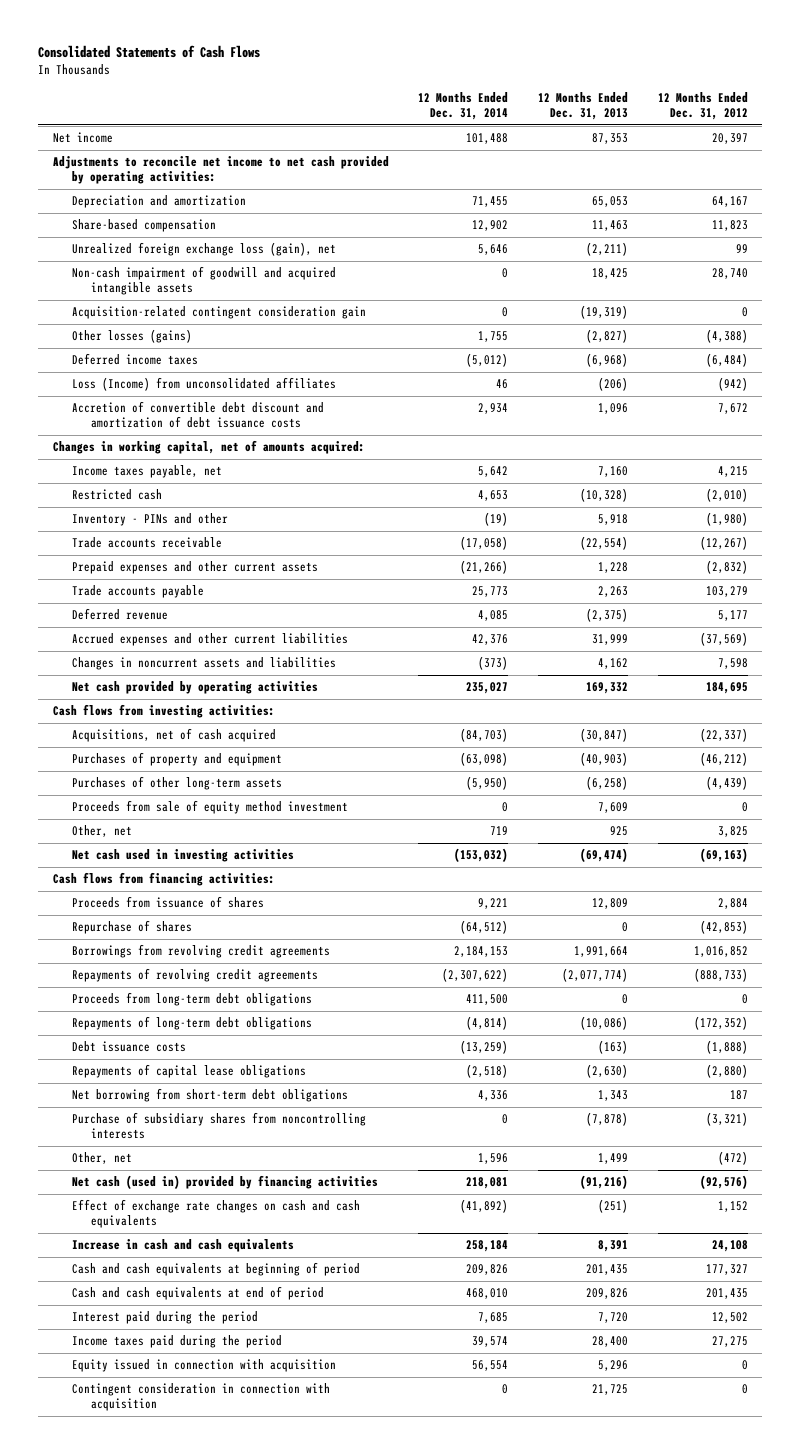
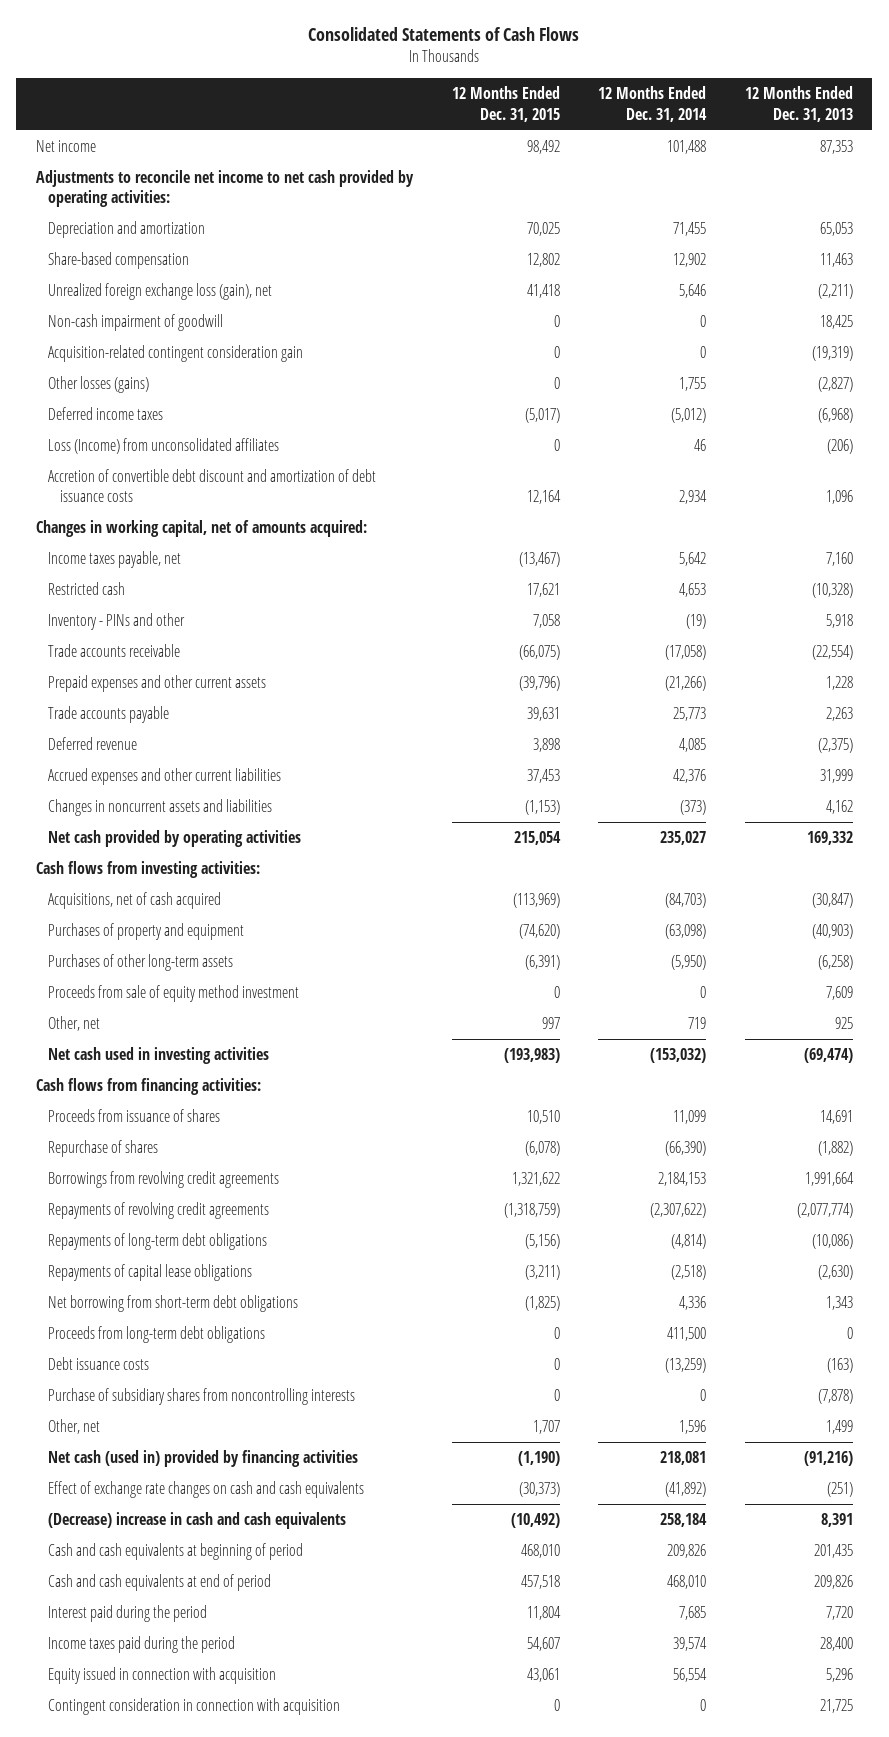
- | 12 Months Ended Dec. 31, 2014 | 12 Months Ended Dec. 31, 2013 | 12 Months Ended Dec. 31, 2012
+ | 12 Months Ended Dec. 31, 2015 | 12 Months Ended Dec. 31, 2014 | 12 Months Ended Dec. 31, 2013
- Non-cash impairment of goodwill and acquired intangible assets | 0 | 18,425 | 28,740
+ Non-cash impairment of goodwill | 0 | 0 | 18,425
- Proceeds from issuance of shares | 9,221 | 12,809 | 2,884
- Repurchase of shares | (64,512) | 0 | (42,853)
+ Proceeds from issuance of shares | 10,510 | 11,099 | 14,691
+ Repurchase of shares | (6,078) | (66,390) | (1,882)
moved down: Proceeds from long-term debt obligations | 0 | 411,500 | 0
moved down: Debt issuance costs | 0 | (13,259) | (163)
- Increase in cash and cash equivalents | 258,184 | 8,391 | 24,108
+ (Decrease) increase in cash and cash equivalents | (10,492) | 258,184 | 8,391

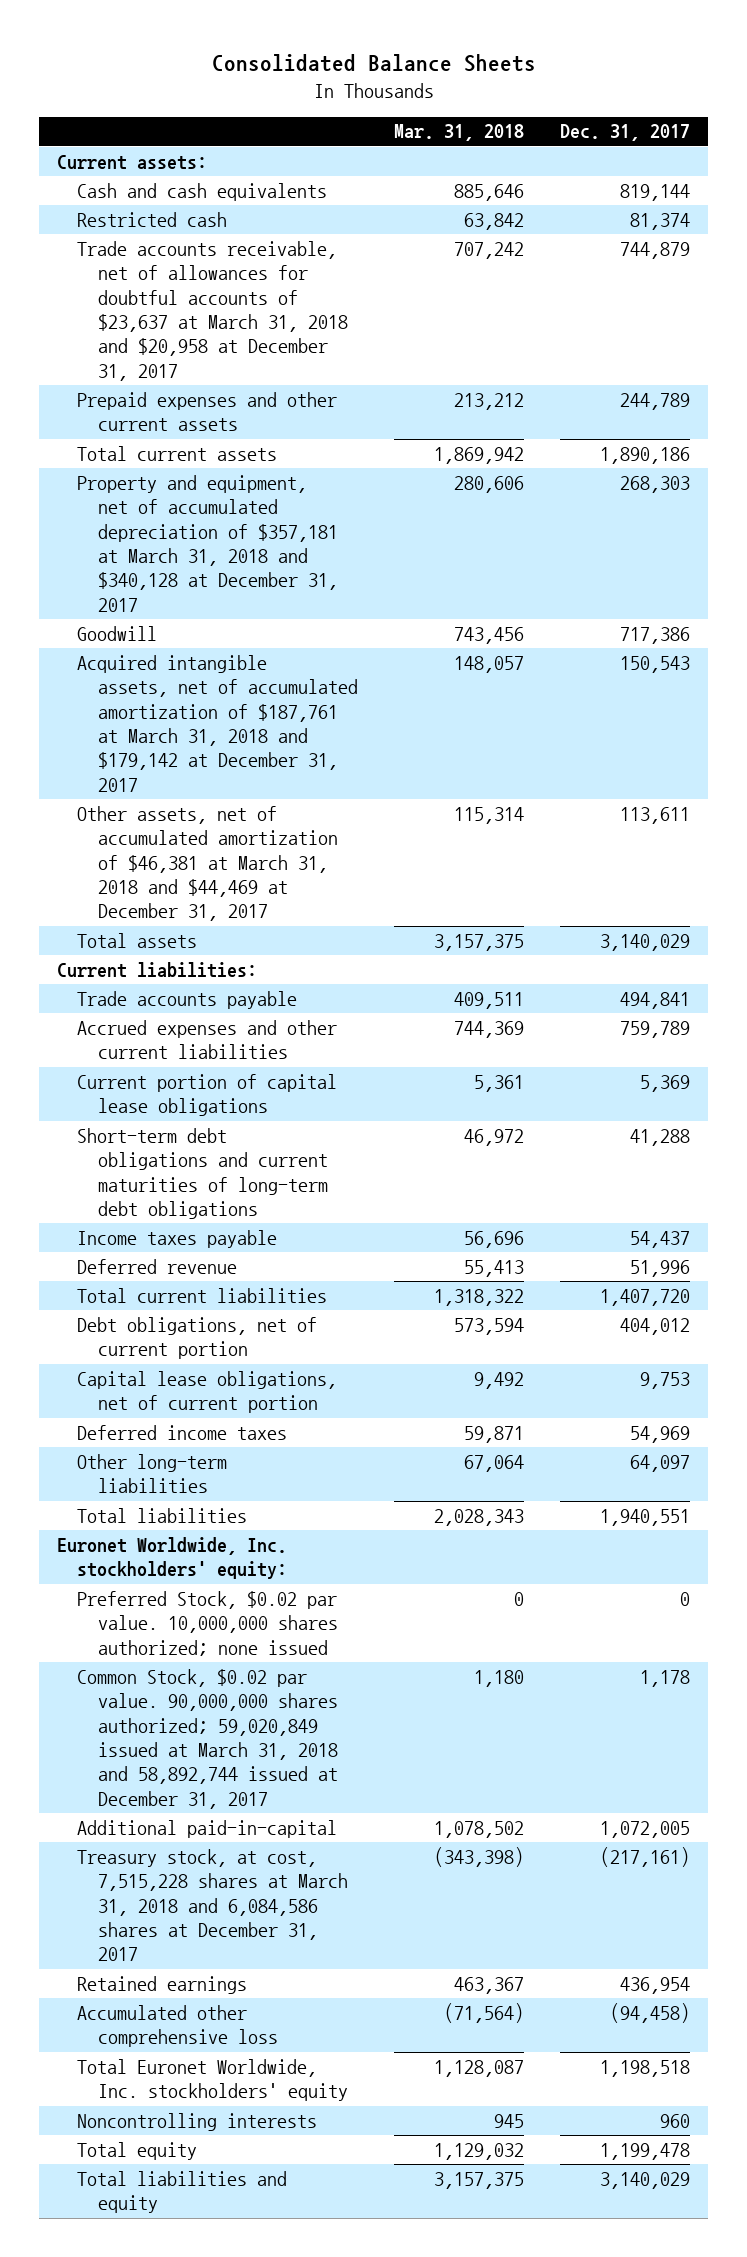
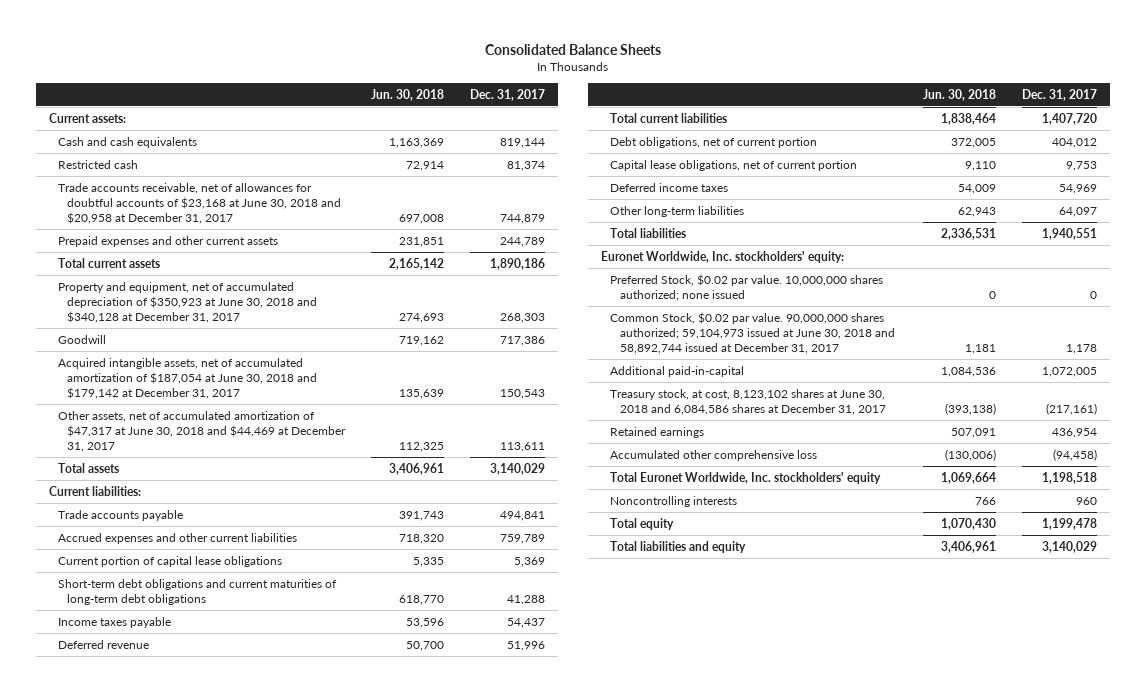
- | Mar. 31, 2018 | Dec. 31, 2017
+ | Jun. 30, 2018 | Dec. 31, 2017
- Trade accounts receivable, net of allowances for doubtful accounts of $23,637 at March 31, 2018 and $20,958 at December 31, 2017 | 707,242 | 744,879
+ Trade accounts receivable, net of allowances for doubtful accounts of $23,168 at June 30, 2018 and $20,958 at December 31, 2017 | 697,008 | 744,879
- Property and equipment, net of accumulated depreciation of $357,181 at March 31, 2018 and $340,128 at December 31, 2017 | 280,606 | 268,303
+ Property and equipment, net of accumulated depreciation of $350,923 at June 30, 2018 and $340,128 at December 31, 2017 | 274,693 | 268,303
- Acquired intangible assets, net of accumulated amortization of $187,761 at March 31, 2018 and $179,142 at December 31, 2017 | 148,057 | 150,543
- Other assets, net of accumulated amortization of $46,381 at March 31, 2018 and $44,469 at December 31, 2017 | 115,314 | 113,611
+ Acquired intangible assets, net of accumulated amortization of $187,054 at June 30, 2018 and $179,142 at December 31, 2017 | 135,639 | 150,543
+ Other assets, net of accumulated amortization of $47,317 at June 30, 2018 and $44,469 at December 31, 2017 | 112,325 | 113,611
- Common Stock, $0.02 par value. 90,000,000 shares authorized; 59,020,849 issued at March 31, 2018 and 58,892,744 issued at December 31, 2017 | 1,180 | 1,178
+ Common Stock, $0.02 par value. 90,000,000 shares authorized; 59,104,973 issued at June 30, 2018 and 58,892,744 issued at December 31, 2017 | 1,181 | 1,178
- Treasury stock, at cost, 7,515,228 shares at March 31, 2018 and 6,084,586 shares at December 31, 2017 | (343,398) | (217,161)
+ Treasury stock, at cost, 8,123,102 shares at June 30, 2018 and 6,084,586 shares at December 31, 2017 | (393,138) | (217,161)

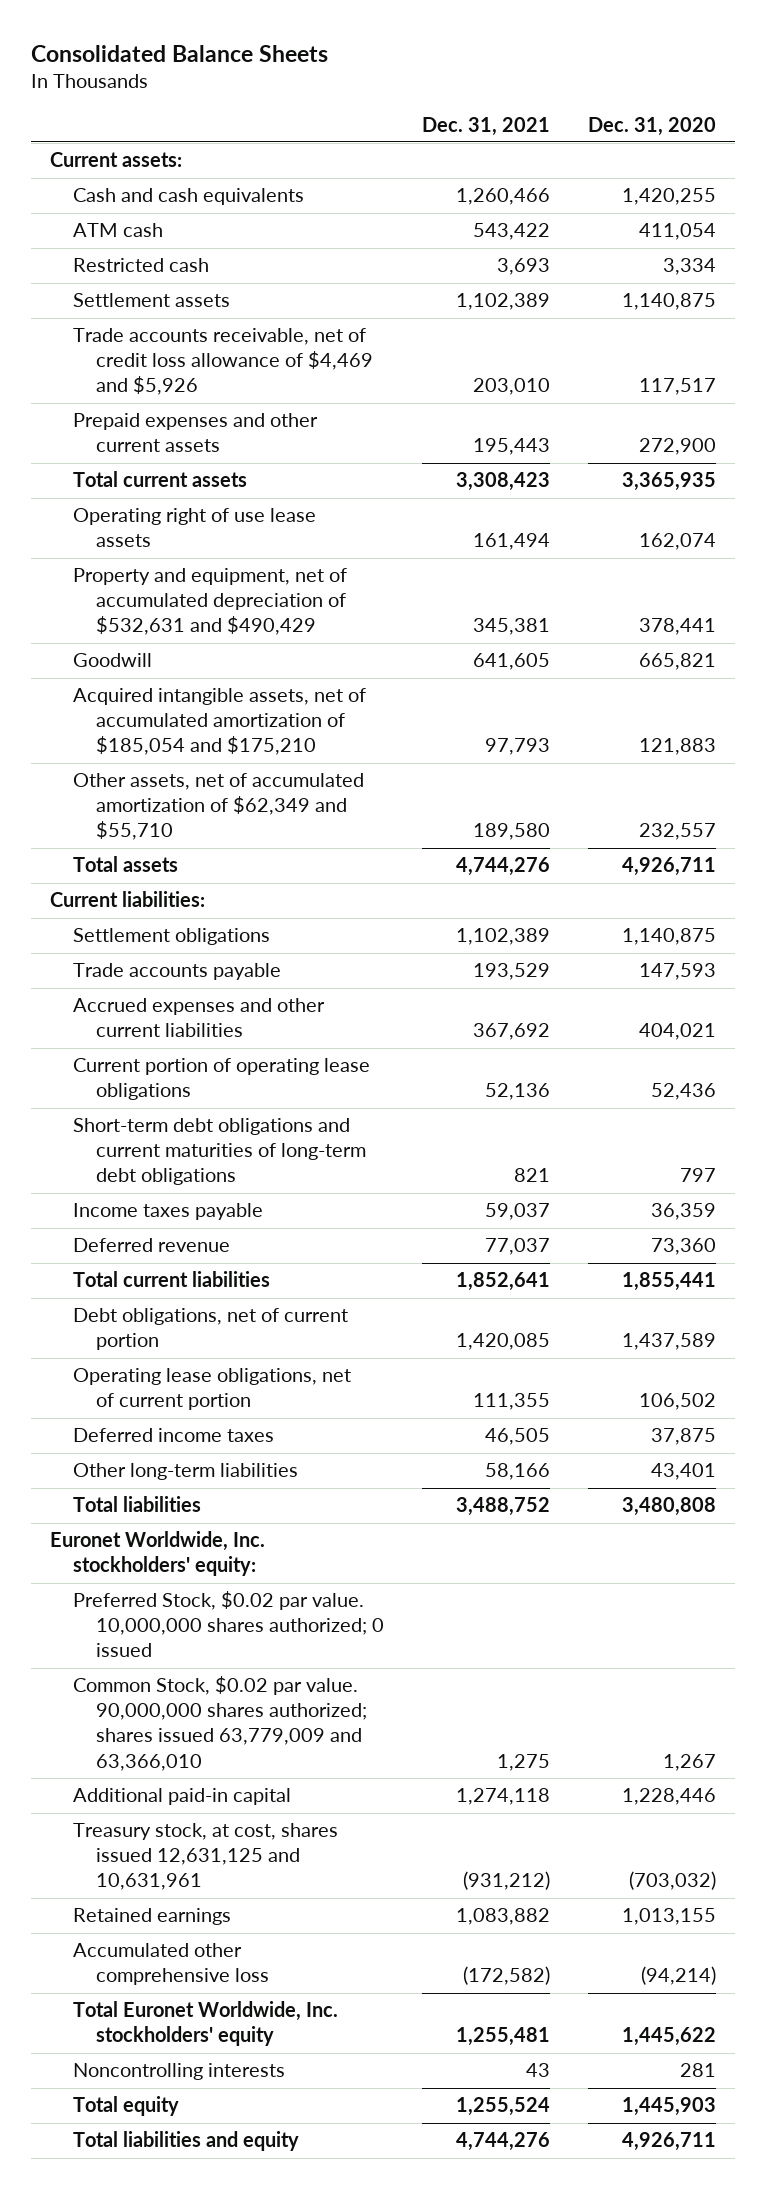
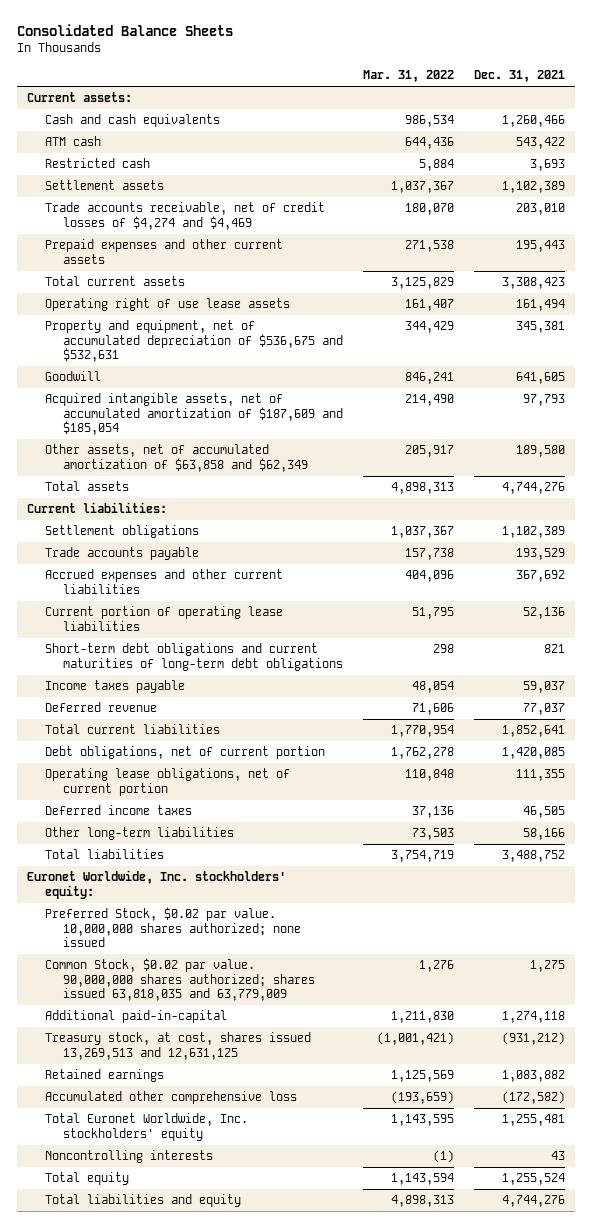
- | Dec. 31, 2021 | Dec. 31, 2020
+ | Mar. 31, 2022 | Dec. 31, 2021
- Trade accounts receivable, net of credit loss allowance of $4,469 and $5,926 | 203,010 | 117,517
+ Trade accounts receivable, net of credit losses of $4,274 and $4,469 | 180,070 | 203,010
- Property and equipment, net of accumulated depreciation of $532,631 and $490,429 | 345,381 | 378,441
+ Property and equipment, net of accumulated depreciation of $536,675 and $532,631 | 344,429 | 345,381
- Acquired intangible assets, net of accumulated amortization of $185,054 and $175,210 | 97,793 | 121,883
- Other assets, net of accumulated amortization of $62,349 and $55,710 | 189,580 | 232,557
+ Acquired intangible assets, net of accumulated amortization of $187,609 and $185,054 | 214,490 | 97,793
+ Other assets, net of accumulated amortization of $63,858 and $62,349 | 205,917 | 189,580
- Current portion of operating lease obligations | 52,136 | 52,436
+ Current portion of operating lease liabilities | 51,795 | 52,136
- Preferred Stock, $0.02 par value. 10,000,000 shares authorized; 0 issued
- Common Stock, $0.02 par value. 90,000,000 shares authorized; shares issued 63,779,009 and 63,366,010 | 1,275 | 1,267
- Additional paid-in capital | 1,274,118 | 1,228,446
- Treasury stock, at cost, shares issued 12,631,125 and 10,631,961 | (931,212) | (703,032)
+ Preferred Stock, $0.02 par value. 10,000,000 shares authorized; none issued
+ Common Stock, $0.02 par value. 90,000,000 shares authorized; shares issued 63,818,035 and 63,779,009 | 1,276 | 1,275
+ Additional paid-in-capital | 1,211,830 | 1,274,118
+ Treasury stock, at cost, shares issued 13,269,513 and 12,631,125 | (1,001,421) | (931,212)

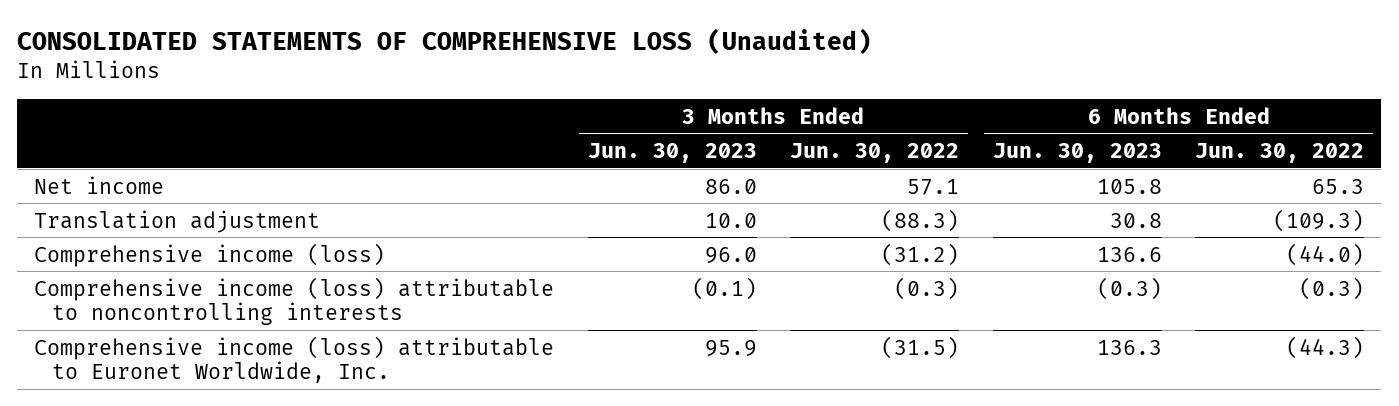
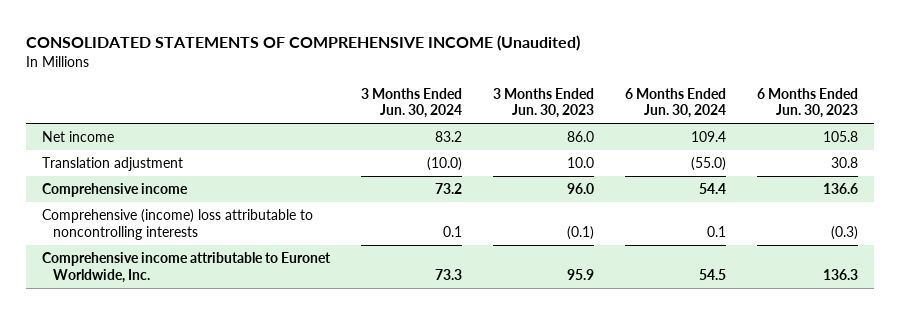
- CONSOLIDATED STATEMENTS OF COMPREHENSIVE LOSS (Unaudited)
+ CONSOLIDATED STATEMENTS OF COMPREHENSIVE INCOME (Unaudited)
- | 3 Months Ended Jun. 30, 2023 | 3 Months Ended Jun. 30, 2022 | 6 Months Ended Jun. 30, 2023 | 6 Months Ended Jun. 30, 2022
+ | 3 Months Ended Jun. 30, 2024 | 3 Months Ended Jun. 30, 2023 | 6 Months Ended Jun. 30, 2024 | 6 Months Ended Jun. 30, 2023
- Comprehensive income (loss) | 96.0 | (31.2) | 136.6 | (44.0)
- Comprehensive income (loss) attributable to noncontrolling interests | (0.1) | (0.3) | (0.3) | (0.3)
- Comprehensive income (loss) attributable to Euronet Worldwide, Inc. | 95.9 | (31.5) | 136.3 | (44.3)
+ Comprehensive income | 73.2 | 96.0 | 54.4 | 136.6
+ Comprehensive (income) loss attributable to noncontrolling interests | 0.1 | (0.1) | 0.1 | (0.3)
+ Comprehensive income attributable to Euronet Worldwide, Inc. | 73.3 | 95.9 | 54.5 | 136.3

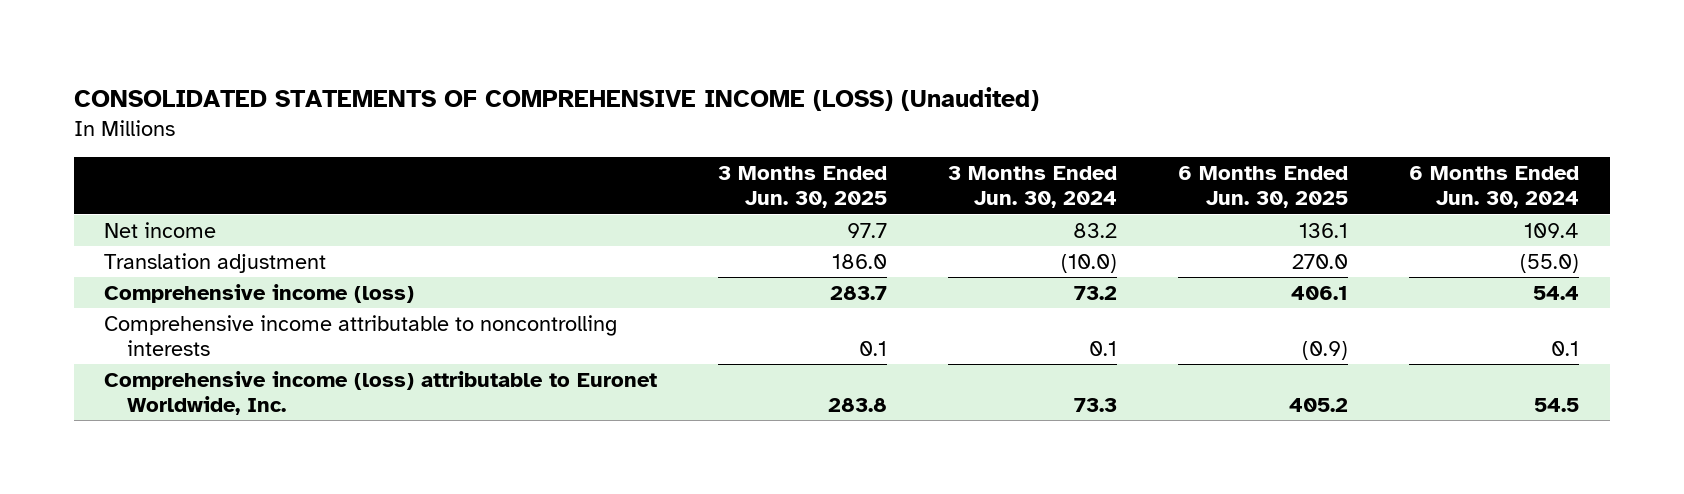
- CONSOLIDATED STATEMENTS OF COMPREHENSIVE INCOME (Unaudited)
+ CONSOLIDATED STATEMENTS OF COMPREHENSIVE INCOME (LOSS) (Unaudited)
- | 3 Months Ended Jun. 30, 2024 | 3 Months Ended Jun. 30, 2023 | 6 Months Ended Jun. 30, 2024 | 6 Months Ended Jun. 30, 2023
+ | 3 Months Ended Jun. 30, 2025 | 3 Months Ended Jun. 30, 2024 | 6 Months Ended Jun. 30, 2025 | 6 Months Ended Jun. 30, 2024
- Comprehensive income | 73.2 | 96.0 | 54.4 | 136.6
- Comprehensive (income) loss attributable to noncontrolling interests | 0.1 | (0.1) | 0.1 | (0.3)
- Comprehensive income attributable to Euronet Worldwide, Inc. | 73.3 | 95.9 | 54.5 | 136.3
+ Comprehensive income (loss) | 283.7 | 73.2 | 406.1 | 54.4
+ Comprehensive income attributable to noncontrolling interests | 0.1 | 0.1 | (0.9) | 0.1
+ Comprehensive income (loss) attributable to Euronet Worldwide, Inc. | 283.8 | 73.3 | 405.2 | 54.5

